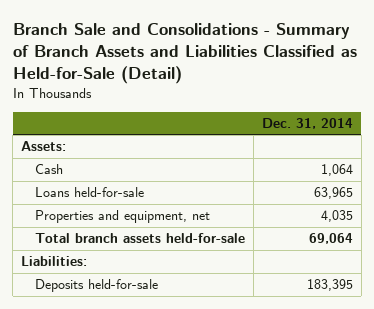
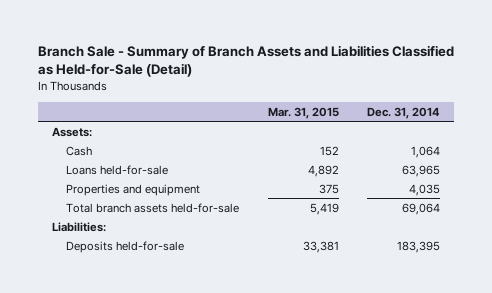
- Branch Sale and Consolidations - Summary of Branch Assets and Liabilities Classified as Held-for-Sale (Detail)
+ Branch Sale - Summary of Branch Assets and Liabilities Classified as Held-for-Sale (Detail)
- | Dec. 31, 2014
+ | Mar. 31, 2015 | Dec. 31, 2014
- Properties and equipment, net | 4,035
+ Properties and equipment | 375 | 4,035

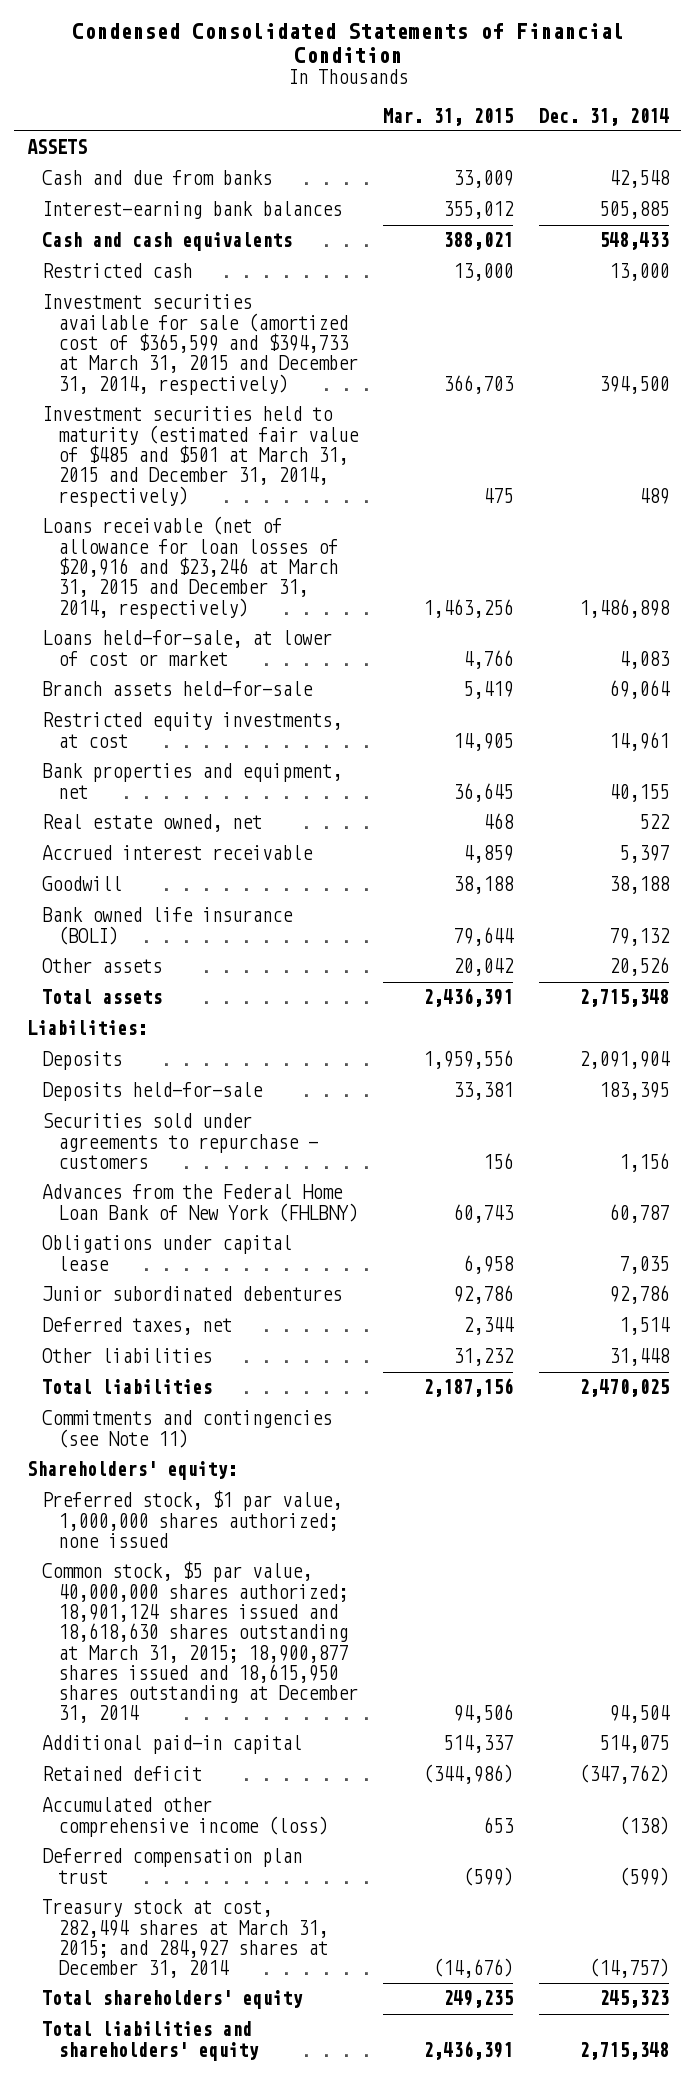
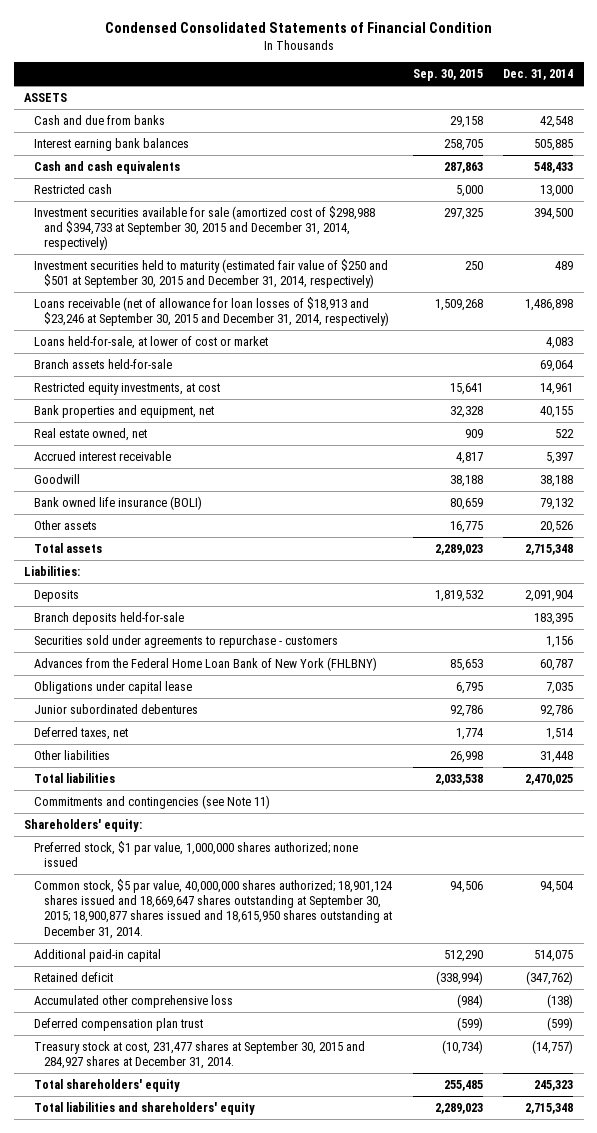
- | Mar. 31, 2015 | Dec. 31, 2014
+ | Sep. 30, 2015 | Dec. 31, 2014
- Interest-earning bank balances | 355,012 | 505,885
+ Interest earning bank balances | 258,705 | 505,885
- Investment securities available for sale (amortized cost of $365,599 and $394,733 at March 31, 2015 and December 31, 2014, respectively) | 366,703 | 394,500
- Investment securities held to maturity (estimated fair value of $485 and $501 at March 31, 2015 and December 31, 2014, respectively) | 475 | 489
- Loans receivable (net of allowance for loan losses of $20,916 and $23,246 at March 31, 2015 and December 31, 2014, respectively) | 1,463,256 | 1,486,898
+ Investment securities available for sale (amortized cost of $298,988 and $394,733 at September 30, 2015 and December 31, 2014, respectively) | 297,325 | 394,500
+ Investment securities held to maturity (estimated fair value of $250 and $501 at September 30, 2015 and December 31, 2014, respectively) | 250 | 489
+ Loans receivable (net of allowance for loan losses of $18,913 and $23,246 at September 30, 2015 and December 31, 2014, respectively) | 1,509,268 | 1,486,898
- Deposits held-for-sale | 33,381 | 183,395
+ Branch deposits held-for-sale | | 183,395
- Common stock, $5 par value, 40,000,000 shares authorized; 18,901,124 shares issued and 18,618,630 shares outstanding at March 31, 2015; 18,900,877 shares issued and 18,615,950 shares outstanding at December 31, 2014 | 94,506 | 94,504
+ Common stock, $5 par value, 40,000,000 shares authorized; 18,901,124 shares issued and 18,669,647 shares outstanding at September 30, 2015; 18,900,877 shares issued and 18,615,950 shares outstanding at December 31, 2014. | 94,506 | 94,504
- Accumulated other comprehensive income (loss) | 653 | (138)
+ Accumulated other comprehensive loss | (984) | (138)
- Treasury stock at cost, 282,494 shares at March 31, 2015; and 284,927 shares at December 31, 2014 | (14,676) | (14,757)
+ Treasury stock at cost, 231,477 shares at September 30, 2015 and 284,927 shares at December 31, 2014. | (10,734) | (14,757)

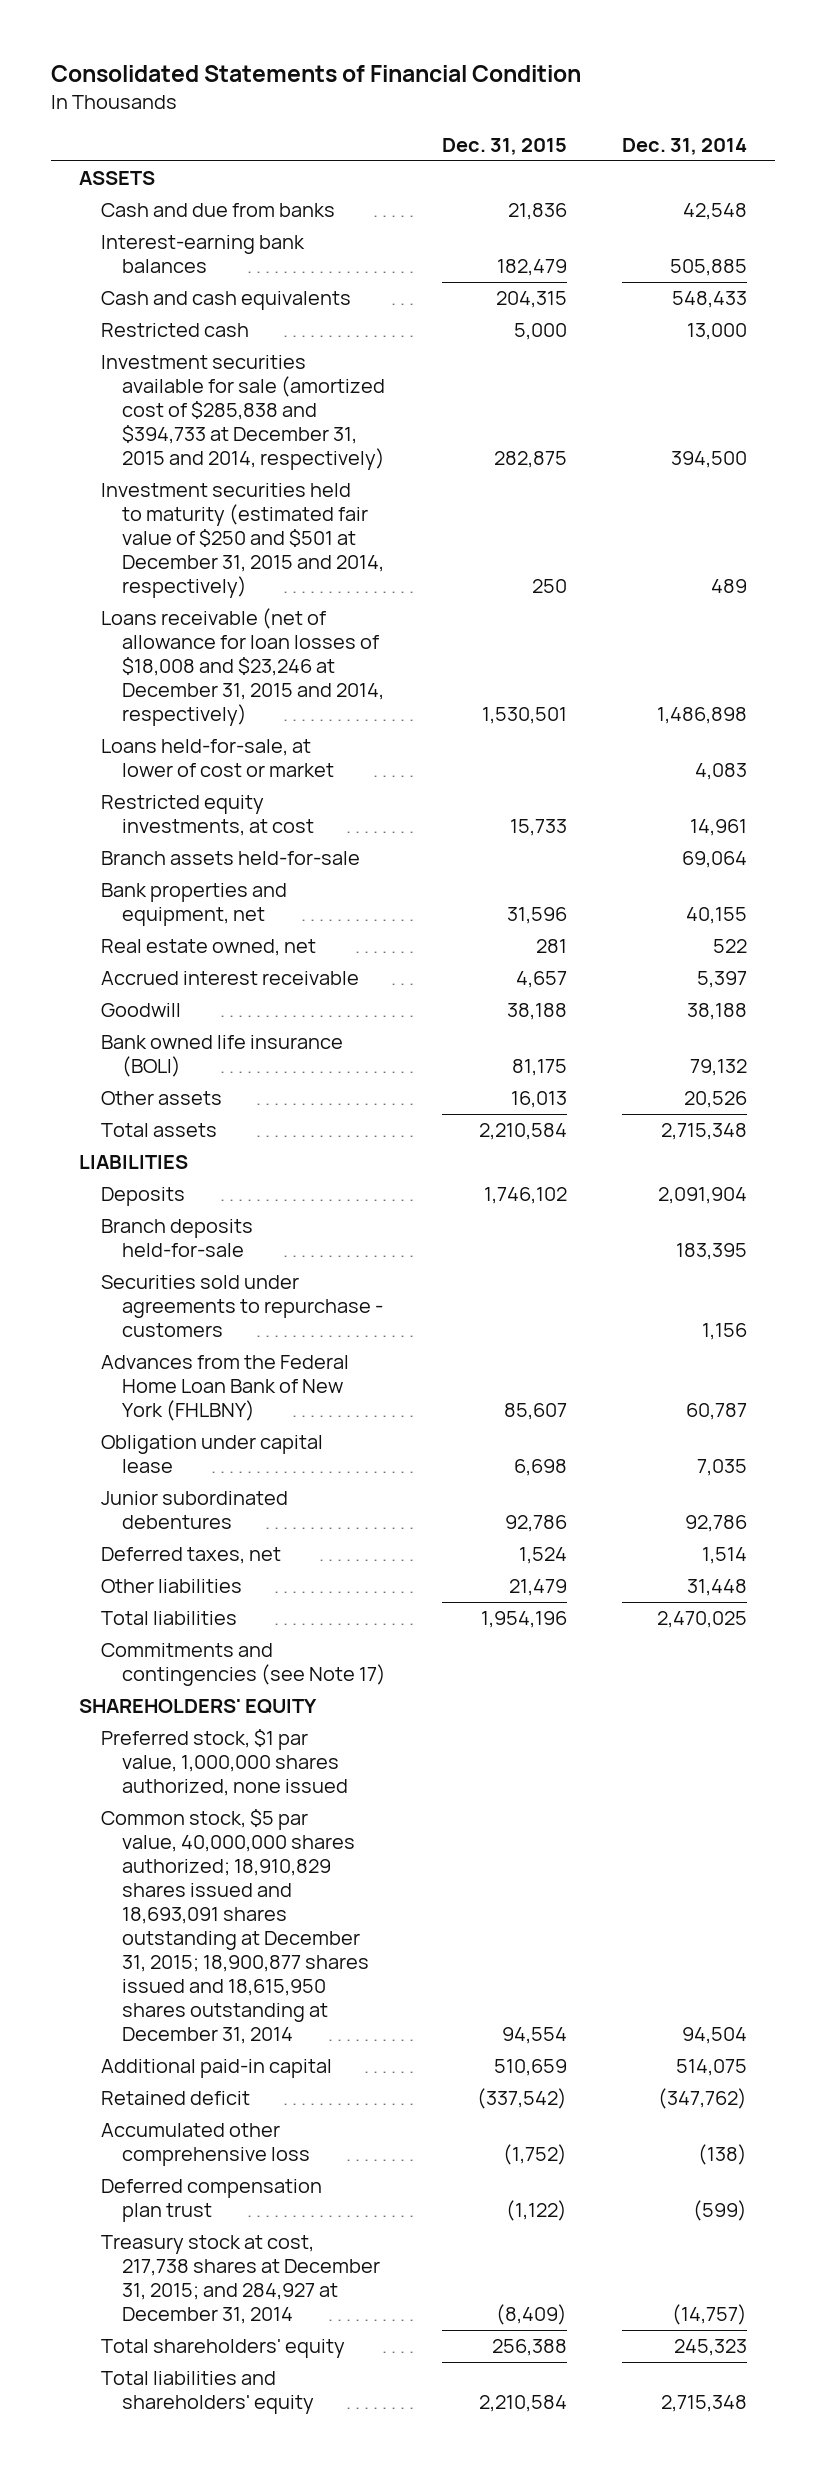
- Condensed Consolidated Statements of Financial Condition
+ Consolidated Statements of Financial Condition
- | Sep. 30, 2015 | Dec. 31, 2014
+ | Dec. 31, 2015 | Dec. 31, 2014
- Interest earning bank balances | 258,705 | 505,885
+ Interest-earning bank balances | 182,479 | 505,885
- Investment securities available for sale (amortized cost of $298,988 and $394,733 at September 30, 2015 and December 31, 2014, respectively) | 297,325 | 394,500
- Investment securities held to maturity (estimated fair value of $250 and $501 at September 30, 2015 and December 31, 2014, respectively) | 250 | 489
- Loans receivable (net of allowance for loan losses of $18,913 and $23,246 at September 30, 2015 and December 31, 2014, respectively) | 1,509,268 | 1,486,898
+ Investment securities available for sale (amortized cost of $285,838 and $394,733 at December 31, 2015 and 2014, respectively) | 282,875 | 394,500
+ Investment securities held to maturity (estimated fair value of $250 and $501 at December 31, 2015 and 2014, respectively) | 250 | 489
+ Loans receivable (net of allowance for loan losses of $18,008 and $23,246 at December 31, 2015 and 2014, respectively) | 1,530,501 | 1,486,898
moved down: Branch assets held-for-sale | | 69,064
- Liabilities:
+ LIABILITIES
- Obligations under capital lease | 6,795 | 7,035
+ Obligation under capital lease | 6,698 | 7,035
- Commitments and contingencies (see Note 11)
- Shareholders' equity:
- Preferred stock, $1 par value, 1,000,000 shares authorized; none issued
- Common stock, $5 par value, 40,000,000 shares authorized; 18,901,124 shares issued and 18,669,647 shares outstanding at September 30, 2015; 18,900,877 shares issued and 18,615,950 shares outstanding at December 31, 2014. | 94,506 | 94,504
+ Commitments and contingencies (see Note 17)
+ SHAREHOLDERS' EQUITY
+ Preferred stock, $1 par value, 1,000,000 shares authorized, none issued
+ Common stock, $5 par value, 40,000,000 shares authorized; 18,910,829 shares issued and 18,693,091 shares outstanding at December 31, 2015; 18,900,877 shares issued and 18,615,950 shares outstanding at December 31, 2014 | 94,554 | 94,504
- Treasury stock at cost, 231,477 shares at September 30, 2015 and 284,927 shares at December 31, 2014. | (10,734) | (14,757)
+ Treasury stock at cost, 217,738 shares at December 31, 2015; and 284,927 at December 31, 2014 | (8,409) | (14,757)

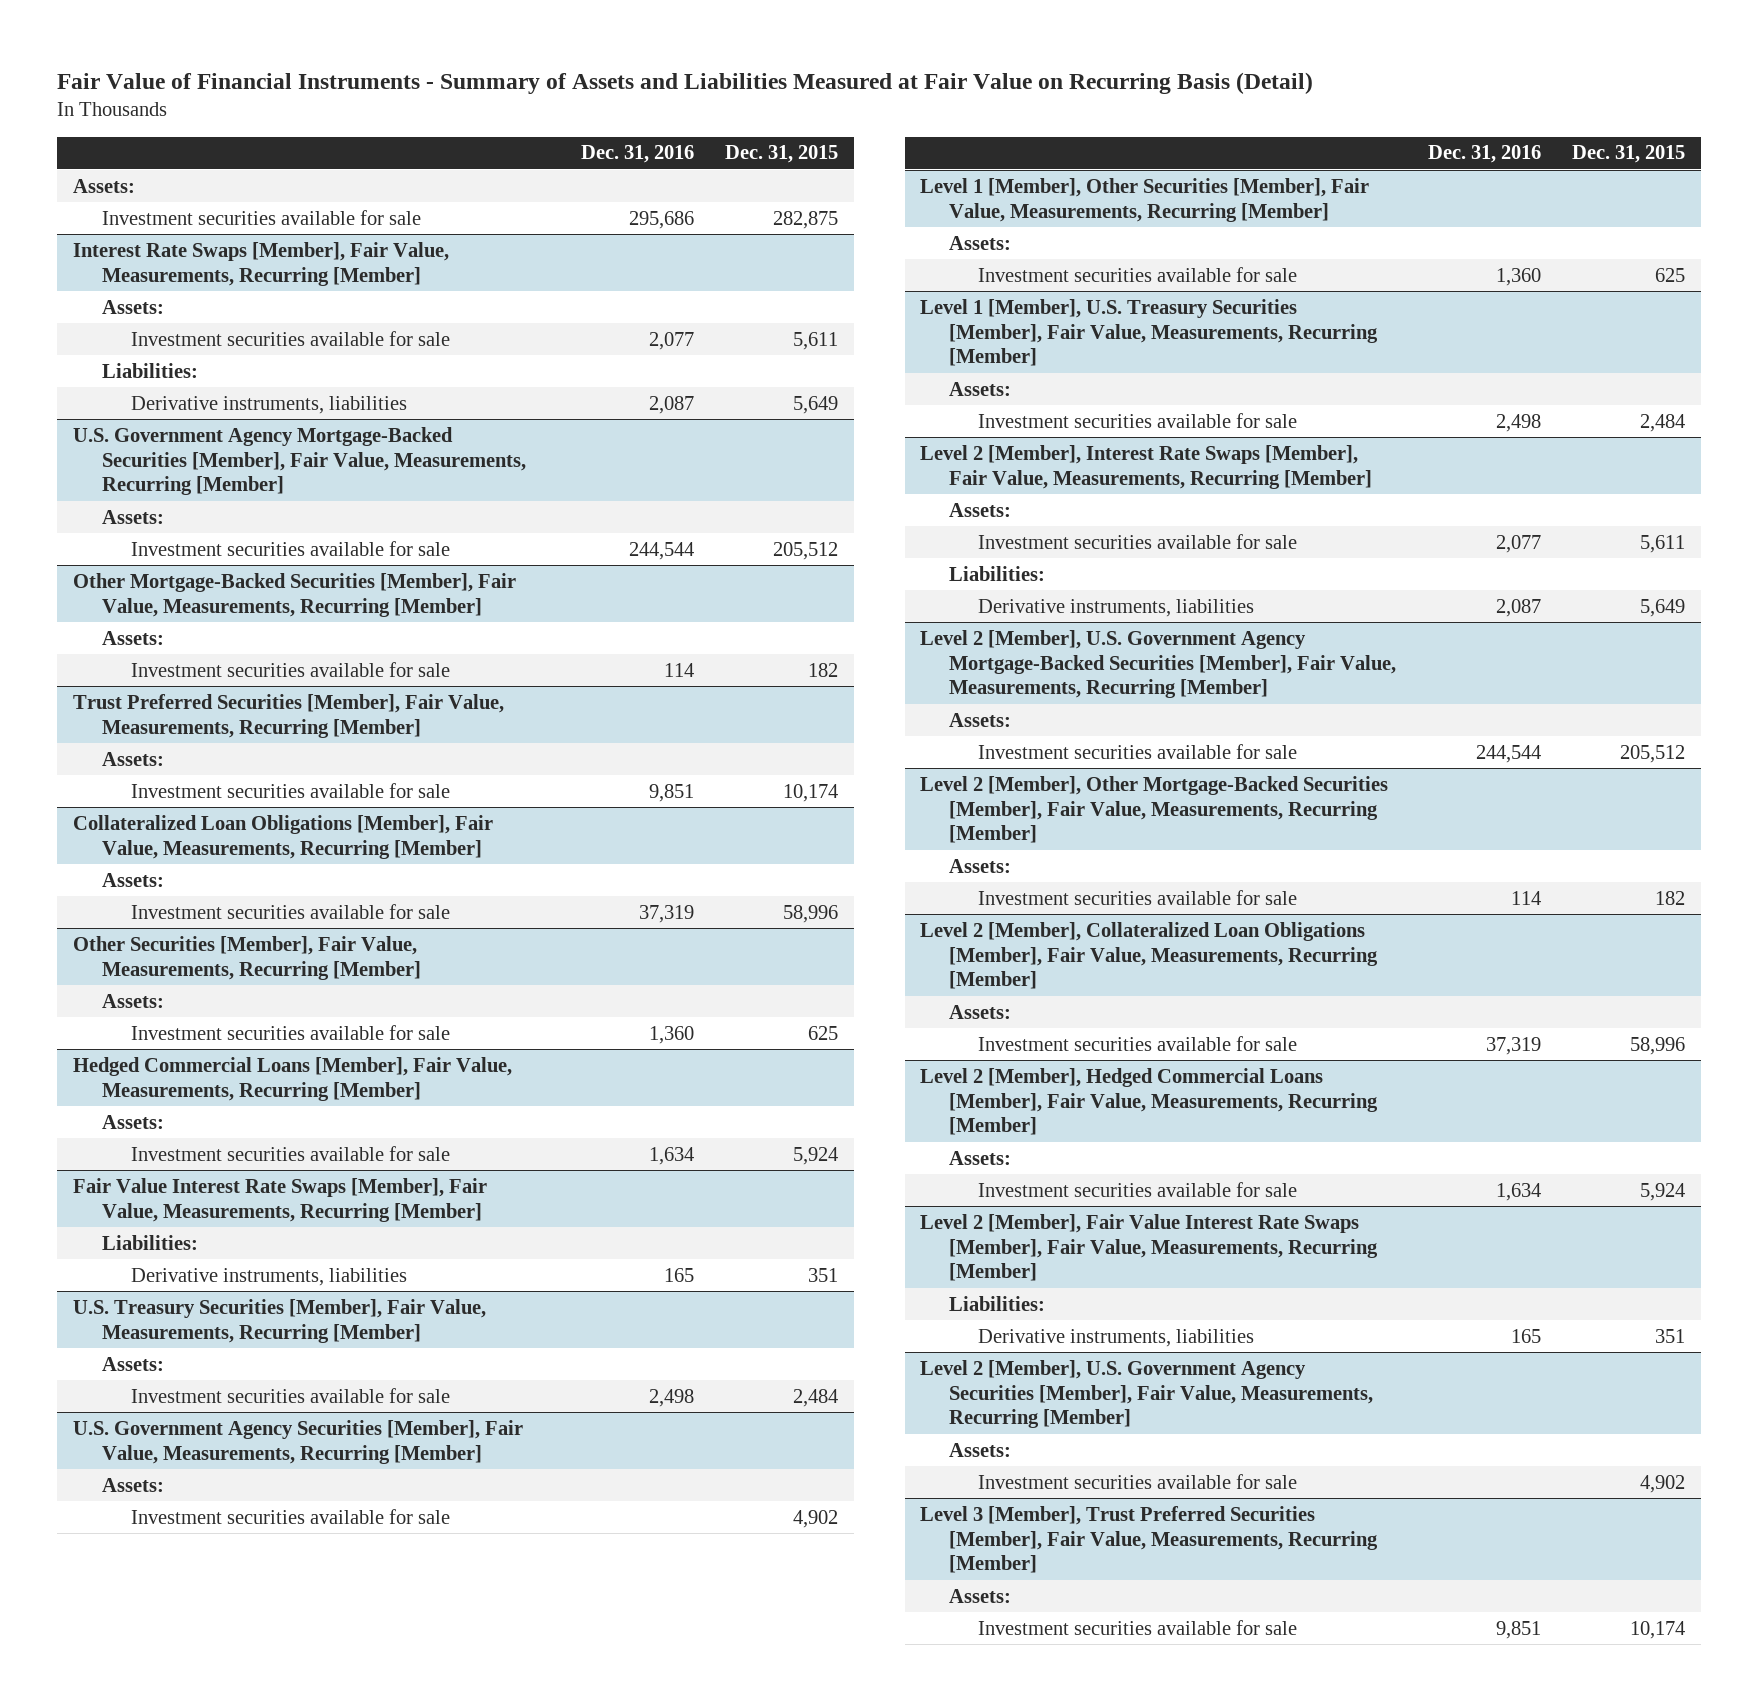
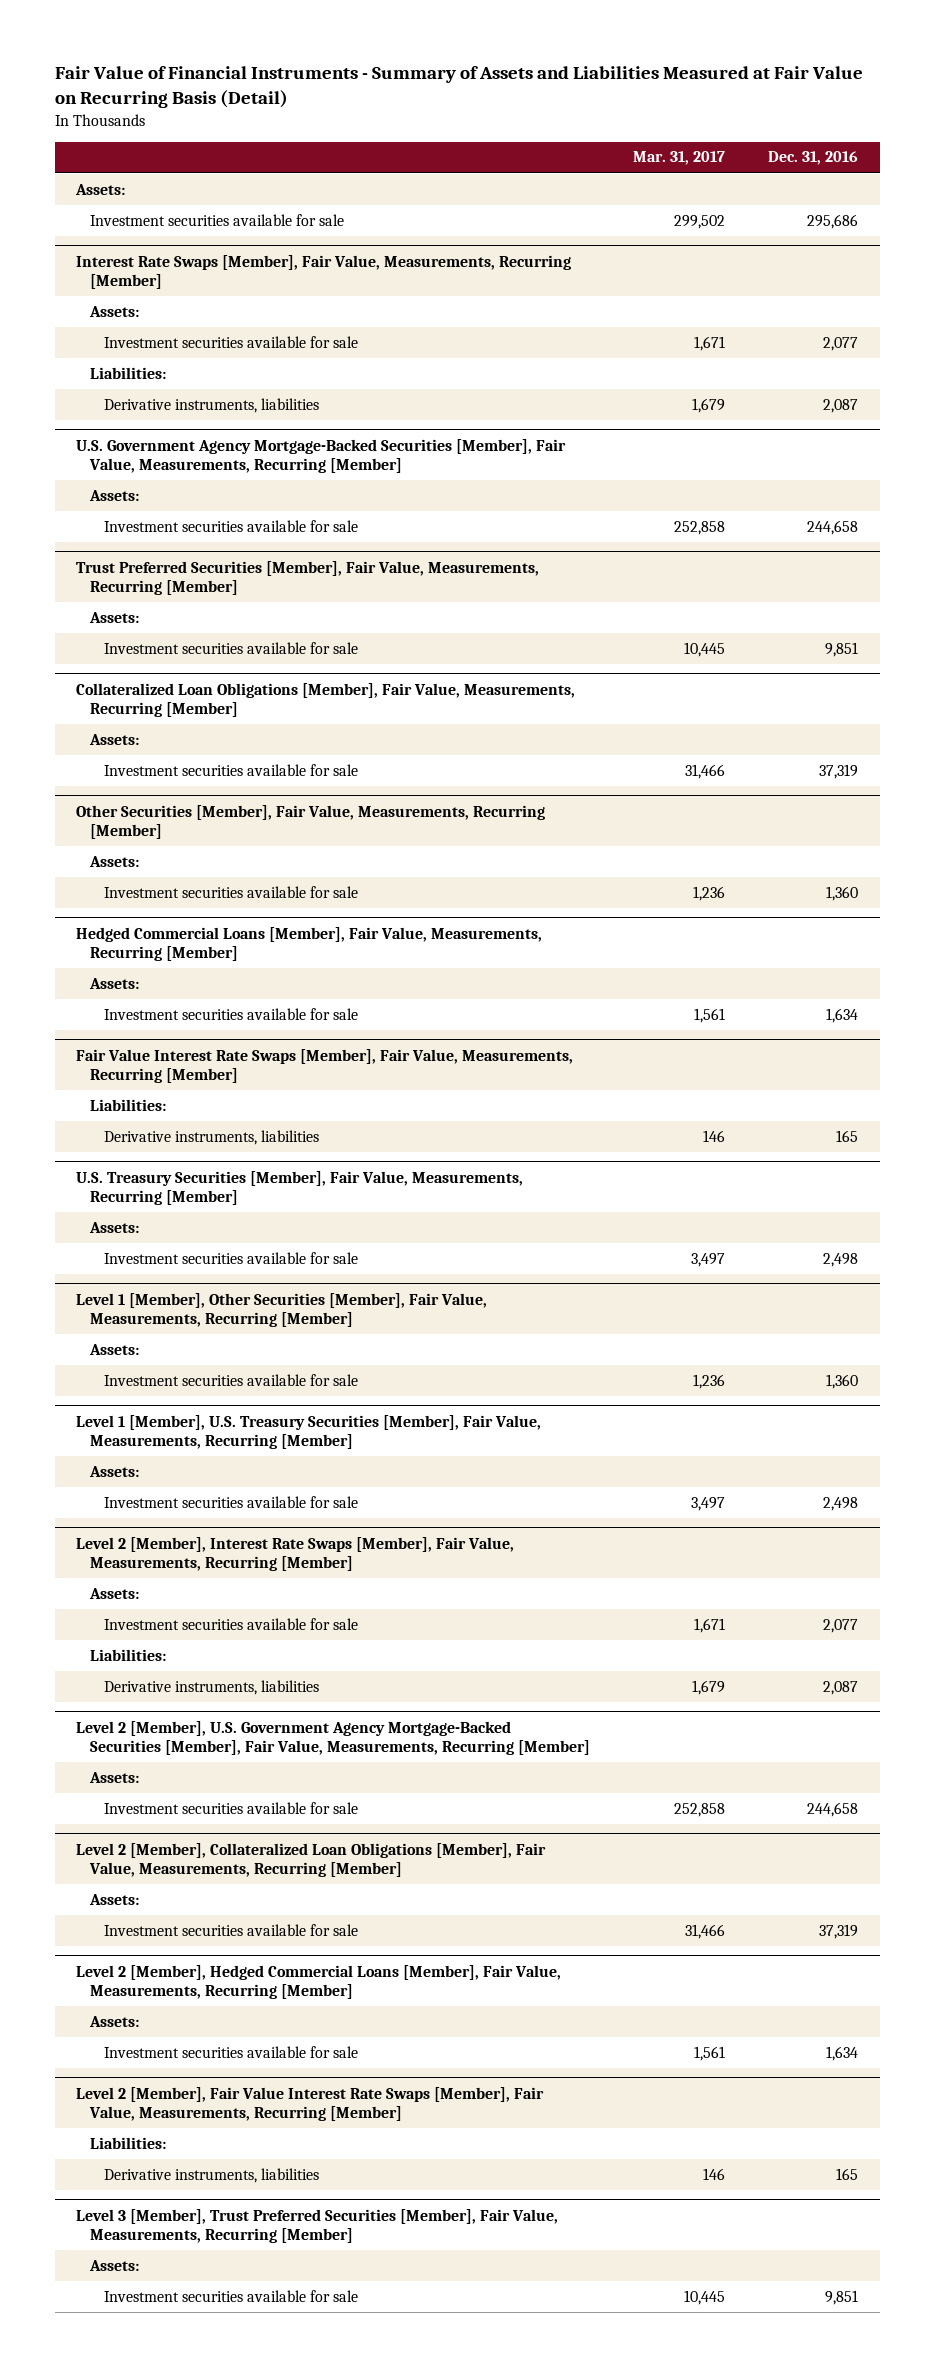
- | Dec. 31, 2016 | Dec. 31, 2015
+ | Mar. 31, 2017 | Dec. 31, 2016
@ U.S. Government Agency Mortgage-Backed Securities [Member], Fair Value, Measurements, Recurring [Member]
- Investment securities available for sale | 244,544 | 205,512
- Other Mortgage-Backed Securities [Member], Fair Value, Measurements, Recurring [Member]
- Assets:
- Investment securities available for sale | 114 | 182
@ U.S. Government Agency Mortgage-Backed Securities [Member], Fair Value, Measurements, Recurring [Member]
+ Investment securities available for sale | 252,858 | 244,658
- U.S. Government Agency Securities [Member], Fair Value, Measurements, Recurring [Member]
- Assets:
- Investment securities available for sale | | 4,902
@ Level 2 [Member], U.S. Government Agency Mortgage-Backed Securities [Member], Fair Value, Measurements, Recurring [Member]
- Investment securities available for sale | 244,544 | 205,512
- Level 2 [Member], Other Mortgage-Backed Securities [Member], Fair Value, Measurements, Recurring [Member]
- Assets:
- Investment securities available for sale | 114 | 182
@ Level 2 [Member], U.S. Government Agency Mortgage-Backed Securities [Member], Fair Value, Measurements, Recurring [Member]
+ Investment securities available for sale | 252,858 | 244,658
- Level 2 [Member], U.S. Government Agency Securities [Member], Fair Value, Measurements, Recurring [Member]
- Assets:
- Investment securities available for sale | | 4,902

